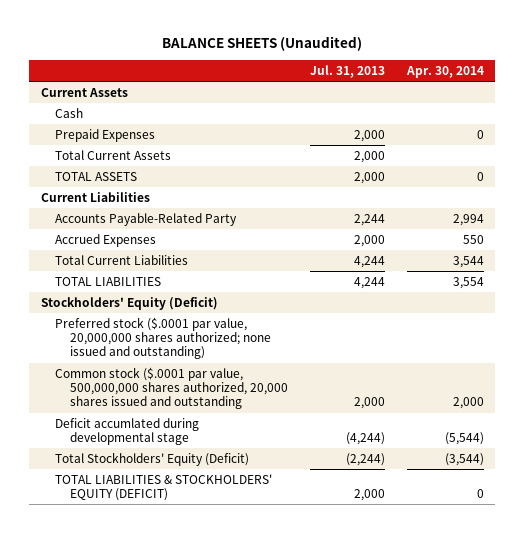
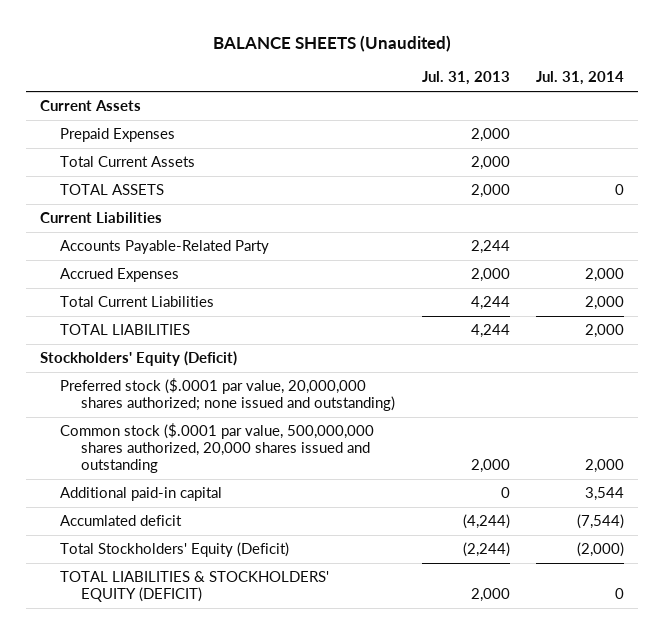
- | Jul. 31, 2013 | Apr. 30, 2014
+ | Jul. 31, 2013 | Jul. 31, 2014
- Cash
- Deficit accumlated during developmental stage | (4,244) | (5,544)
+ Additional paid-in capital | 0 | 3,544
+ Accumlated deficit | (4,244) | (7,544)

